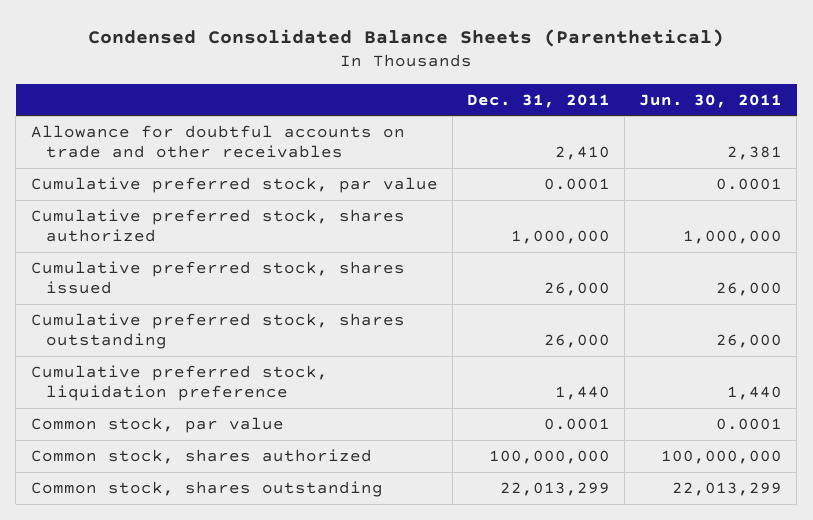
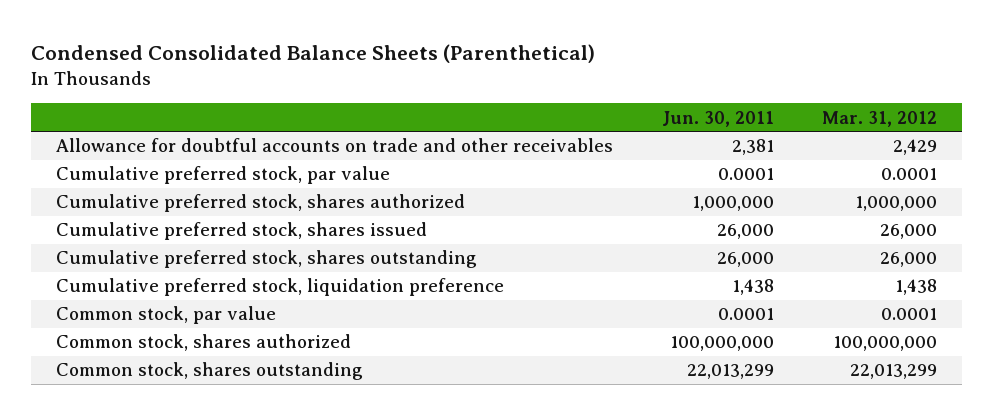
- | Dec. 31, 2011 | Jun. 30, 2011
+ | Jun. 30, 2011 | Mar. 31, 2012
- Cumulative preferred stock, liquidation preference | 1,440 | 1,440
+ Cumulative preferred stock, liquidation preference | 1,438 | 1,438

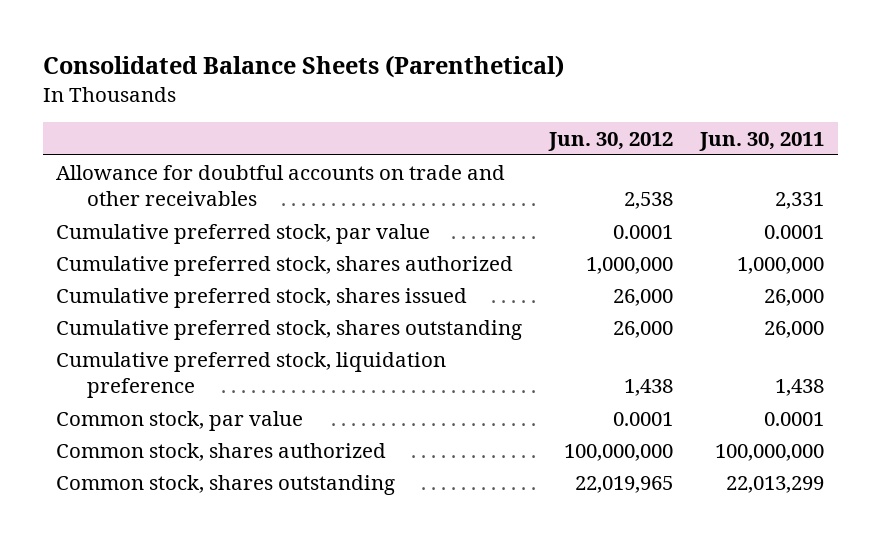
- Condensed Consolidated Balance Sheets (Parenthetical)
+ Consolidated Balance Sheets (Parenthetical)
- | Jun. 30, 2011 | Mar. 31, 2012
+ | Jun. 30, 2012 | Jun. 30, 2011
- Allowance for doubtful accounts on trade and other receivables | 2,381 | 2,429
+ Allowance for doubtful accounts on trade and other receivables | 2,538 | 2,331

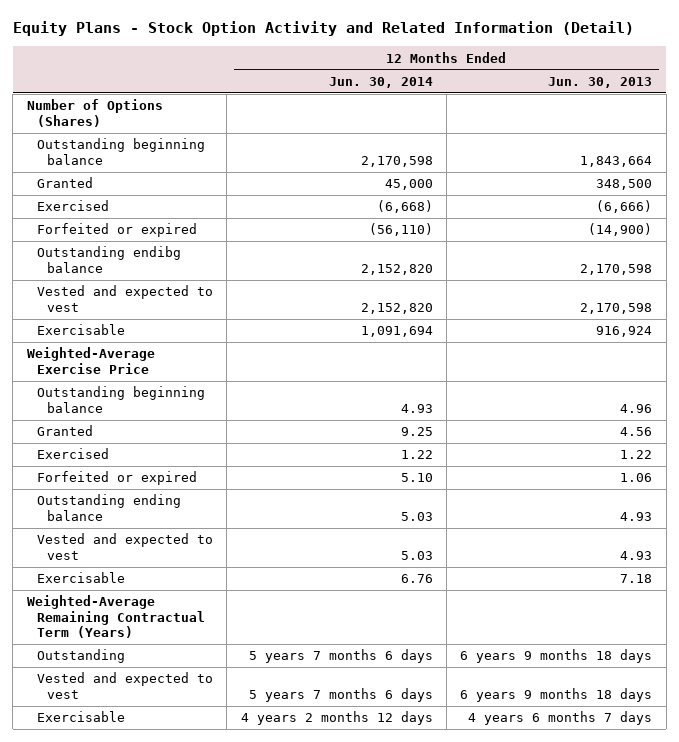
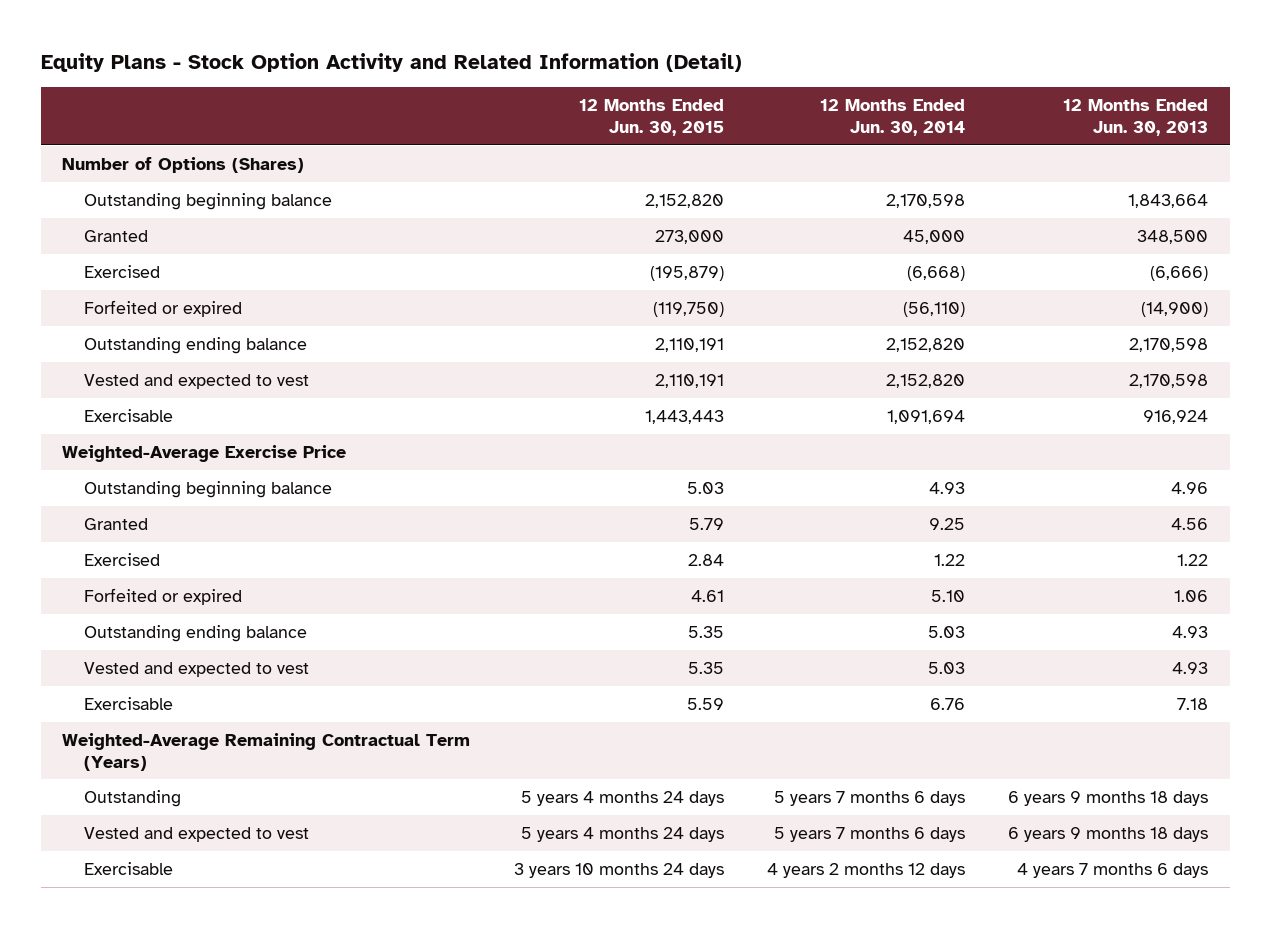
- | 12 Months Ended Jun. 30, 2014 | 12 Months Ended Jun. 30, 2013
+ | 12 Months Ended Jun. 30, 2015 | 12 Months Ended Jun. 30, 2014 | 12 Months Ended Jun. 30, 2013
- Outstanding endibg balance | 2,152,820 | 2,170,598
+ Outstanding ending balance | 2,110,191 | 2,152,820 | 2,170,598
- Exercisable | 4 years 2 months 12 days | 4 years 6 months 7 days
+ Exercisable | 3 years 10 months 24 days | 4 years 2 months 12 days | 4 years 7 months 6 days

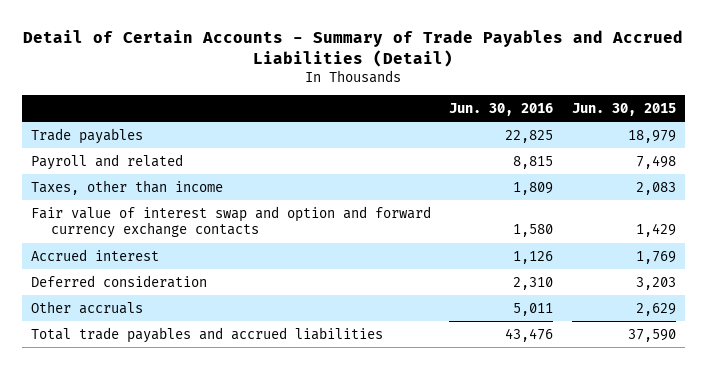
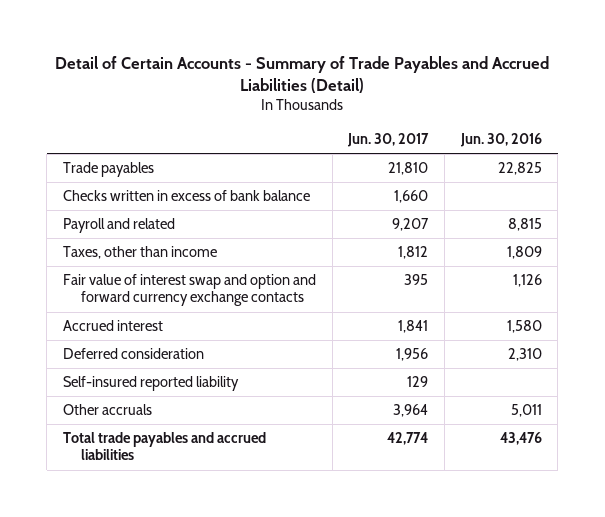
- | Jun. 30, 2016 | Jun. 30, 2015
+ | Jun. 30, 2017 | Jun. 30, 2016
+ Checks written in excess of bank balance | 1,660 |
- Fair value of interest swap and option and forward currency exchange contacts | 1,580 | 1,429
- Accrued interest | 1,126 | 1,769
+ Fair value of interest swap and option and forward currency exchange contacts | 395 | 1,126
+ Accrued interest | 1,841 | 1,580
+ Self-insured reported liability | 129 |

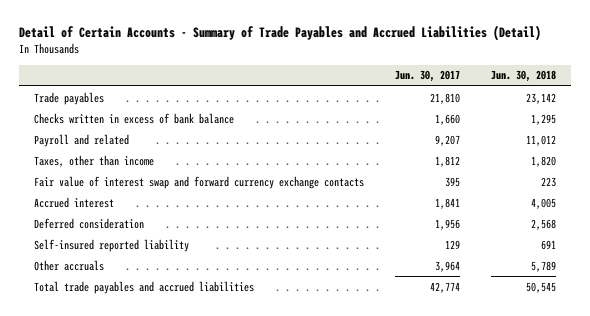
- | Jun. 30, 2017 | Jun. 30, 2016
+ | Jun. 30, 2017 | Jun. 30, 2018
- Fair value of interest swap and option and forward currency exchange contacts | 395 | 1,126
+ Fair value of interest swap and forward currency exchange contacts | 395 | 223

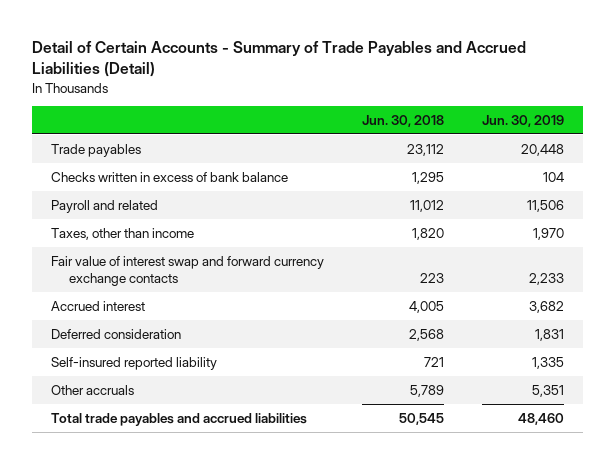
- | Jun. 30, 2017 | Jun. 30, 2018
+ | Jun. 30, 2018 | Jun. 30, 2019
- Trade payables | 21,810 | 23,142
+ Trade payables | 23,112 | 20,448
- Self-insured reported liability | 129 | 691
+ Self-insured reported liability | 721 | 1,335

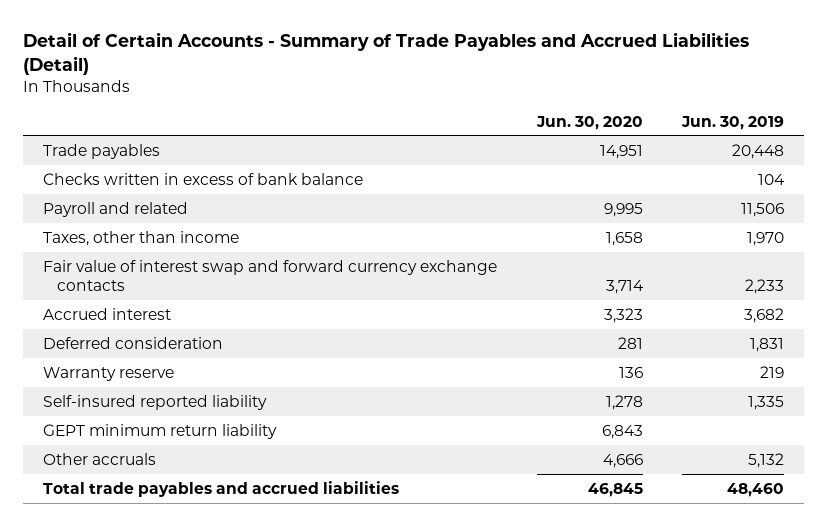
- | Jun. 30, 2018 | Jun. 30, 2019
+ | Jun. 30, 2020 | Jun. 30, 2019
+ Warranty reserve | 136 | 219
- Other accruals | 5,789 | 5,351
+ GEPT minimum return liability | 6,843 |
+ Other accruals | 4,666 | 5,132

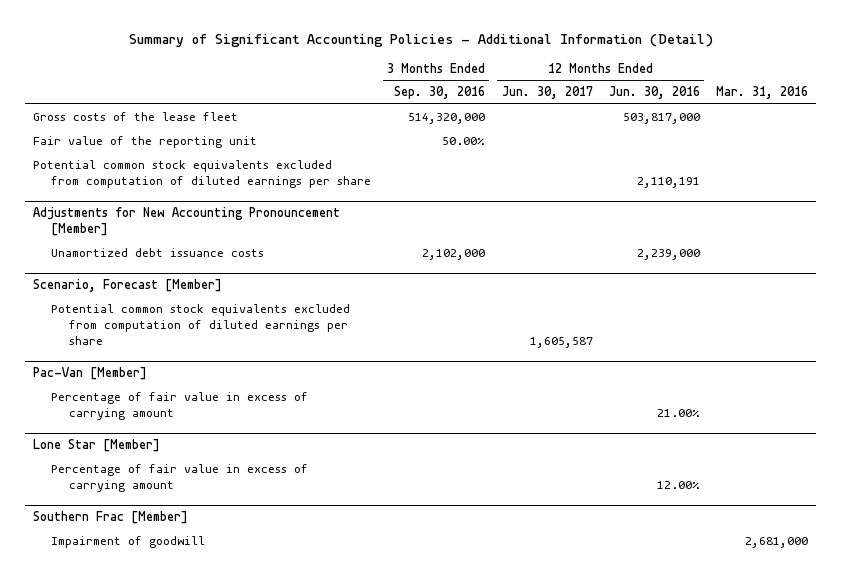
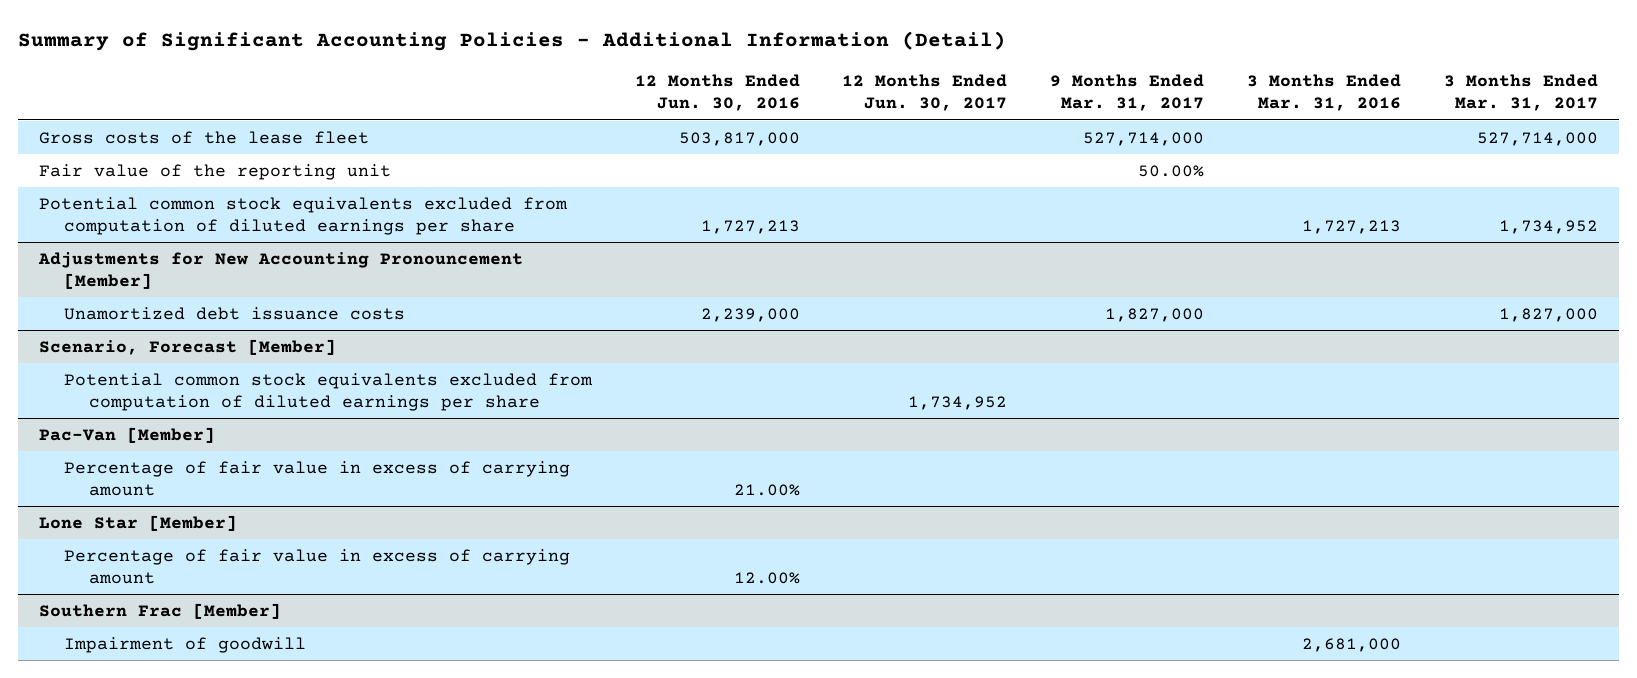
- | 3 Months Ended Sep. 30, 2016 | 12 Months Ended Jun. 30, 2017 | 12 Months Ended Jun. 30, 2016 | Mar. 31, 2016
+ | 12 Months Ended Jun. 30, 2016 | 12 Months Ended Jun. 30, 2017 | 9 Months Ended Mar. 31, 2017 | 3 Months Ended Mar. 31, 2016 | 3 Months Ended Mar. 31, 2017
- Potential common stock equivalents excluded from computation of diluted earnings per share | | | 2,110,191 |
+ Potential common stock equivalents excluded from computation of diluted earnings per share | 1,727,213 | | | 1,727,213 | 1,734,952
@ Scenario, Forecast [Member]
- Potential common stock equivalents excluded from computation of diluted earnings per share | | 1,605,587 | |
+ Potential common stock equivalents excluded from computation of diluted earnings per share | | 1,734,952 | | |

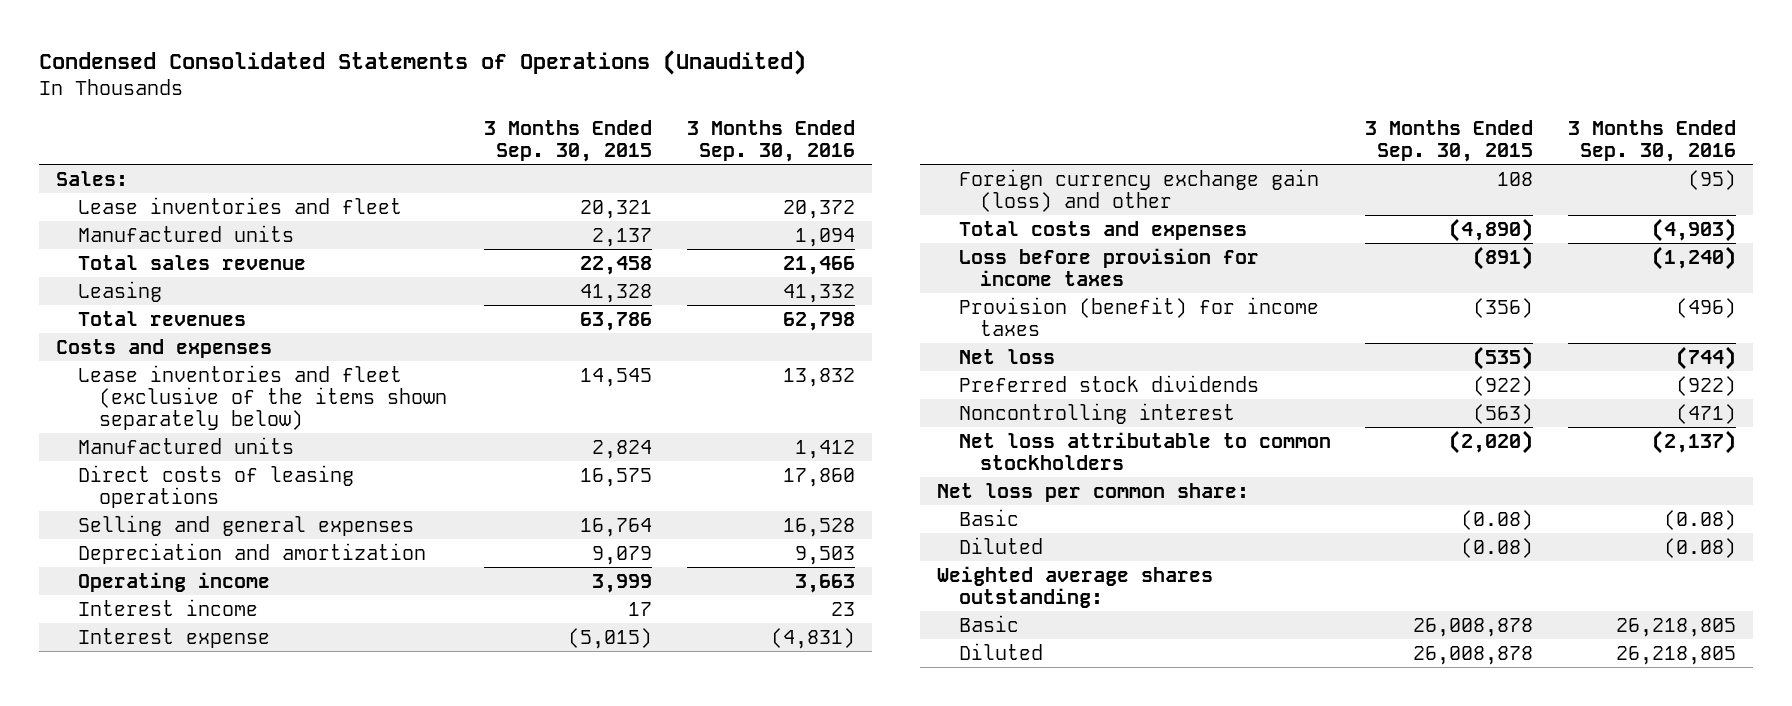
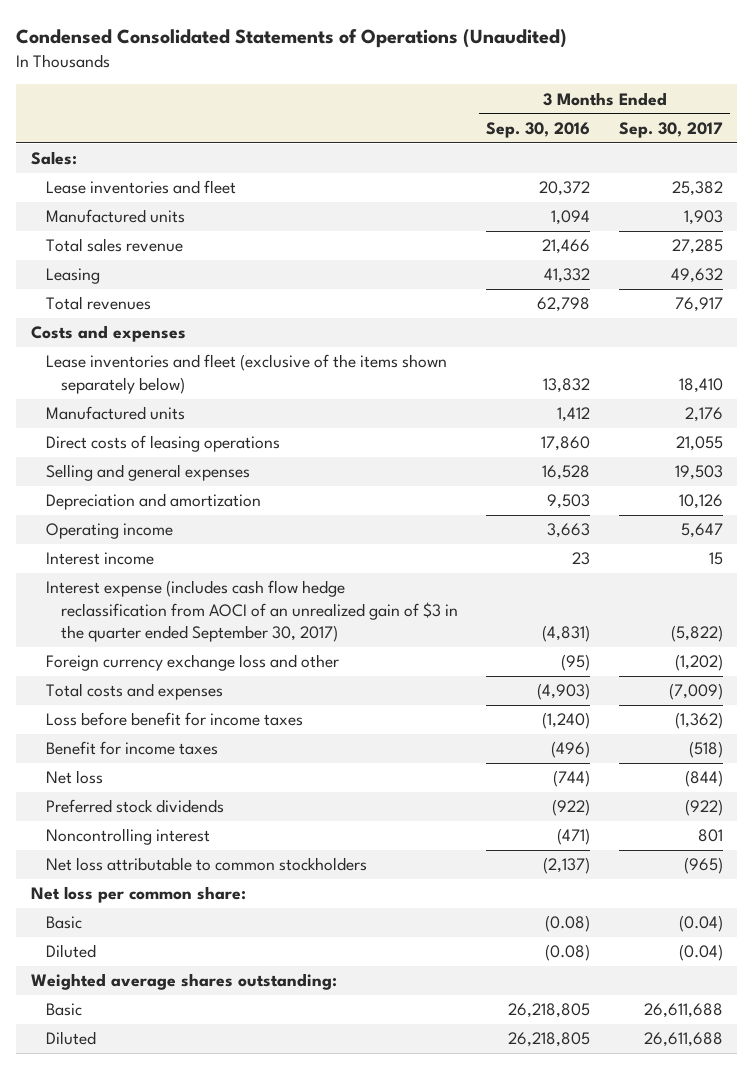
- | 3 Months Ended Sep. 30, 2015 | 3 Months Ended Sep. 30, 2016
+ | 3 Months Ended Sep. 30, 2016 | 3 Months Ended Sep. 30, 2017
- Interest expense | (5,015) | (4,831)
- Foreign currency exchange gain (loss) and other | 108 | (95)
+ Interest expense (includes cash flow hedge reclassification from AOCI of an unrealized gain of $3 in the quarter ended September 30, 2017) | (4,831) | (5,822)
+ Foreign currency exchange loss and other | (95) | (1,202)
- Loss before provision for income taxes | (891) | (1,240)
- Provision (benefit) for income taxes | (356) | (496)
+ Loss before benefit for income taxes | (1,240) | (1,362)
+ Benefit for income taxes | (496) | (518)

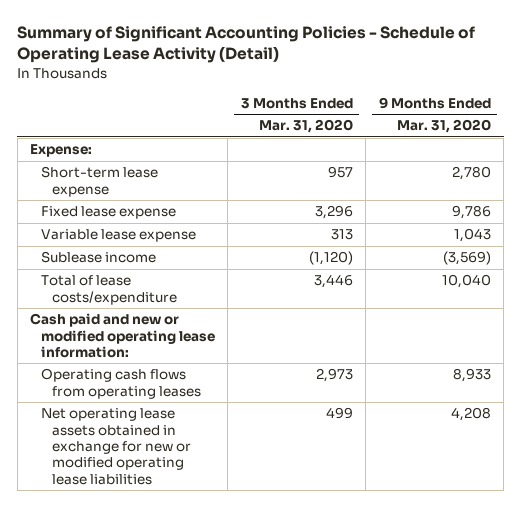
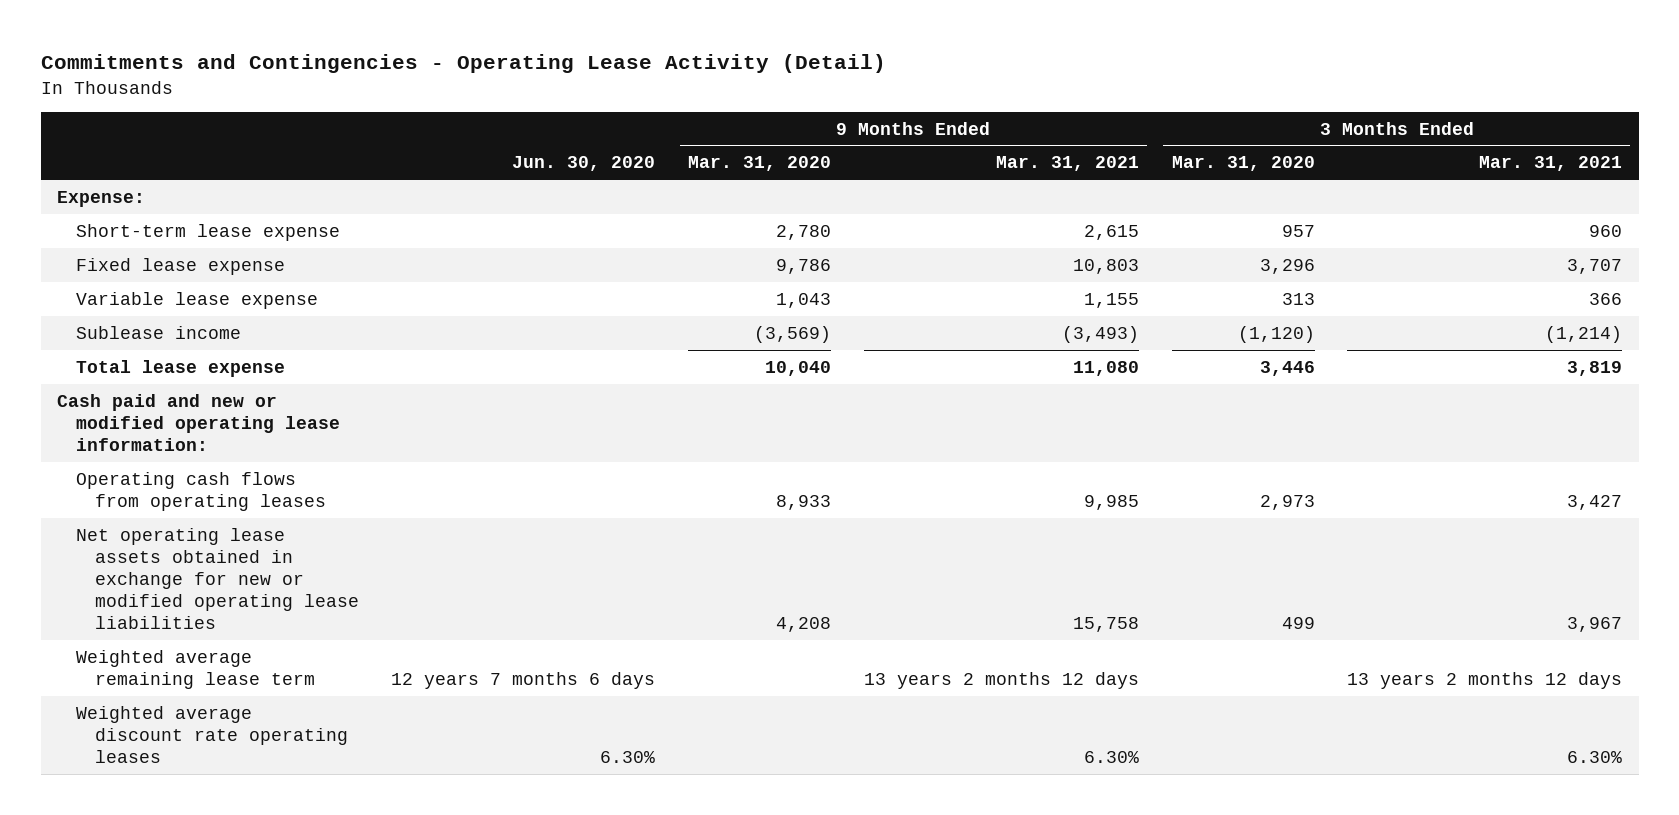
- Summary of Significant Accounting Policies - Schedule of Operating Lease Activity (Detail)
+ Commitments and Contingencies - Operating Lease Activity (Detail)
- | 3 Months Ended Mar. 31, 2020 | 9 Months Ended Mar. 31, 2020
+ | Jun. 30, 2020 | 9 Months Ended Mar. 31, 2020 | 9 Months Ended Mar. 31, 2021 | 3 Months Ended Mar. 31, 2020 | 3 Months Ended Mar. 31, 2021
- Total of lease costs/expenditure | 3,446 | 10,040
+ Total lease expense | | 10,040 | 11,080 | 3,446 | 3,819
+ Weighted average remaining lease term | 12 years 7 months 6 days | | 13 years 2 months 12 days | | 13 years 2 months 12 days
+ Weighted average discount rate operating leases | 6.30% | | 6.30% | | 6.30%

